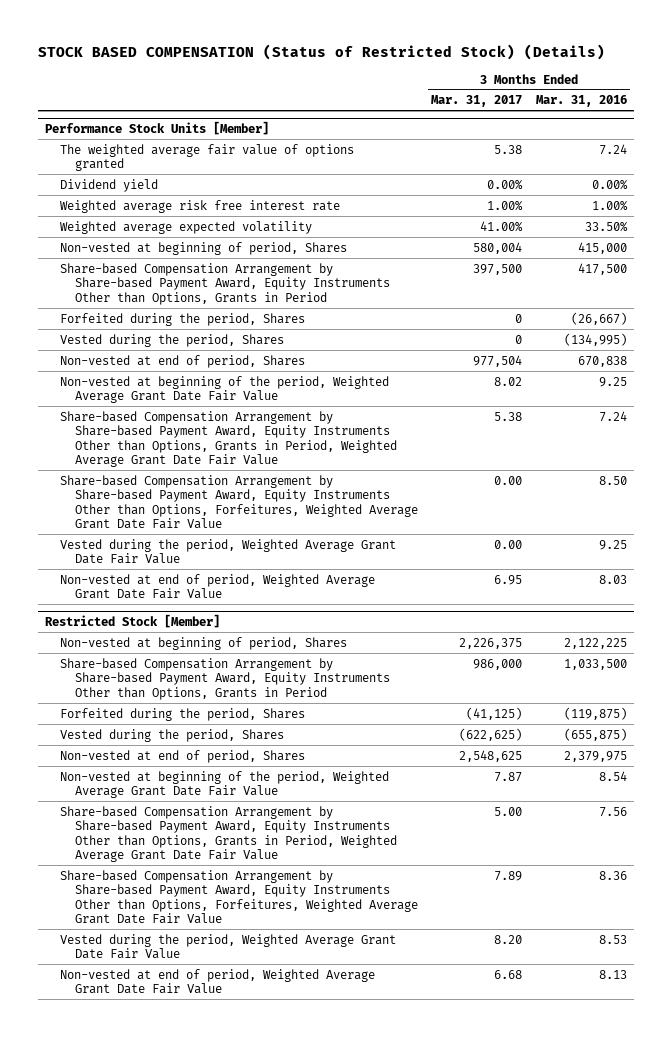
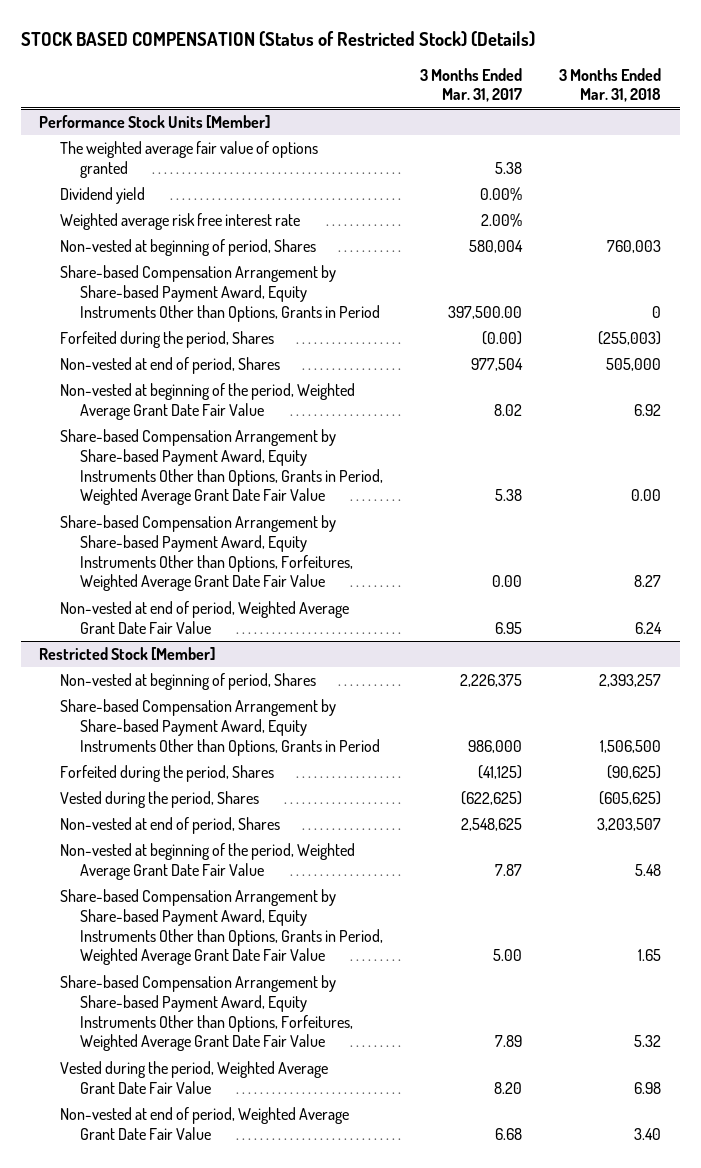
- | 3 Months Ended Mar. 31, 2017 | 3 Months Ended Mar. 31, 2016
+ | 3 Months Ended Mar. 31, 2017 | 3 Months Ended Mar. 31, 2018
@ Performance Stock Units [Member]
- Weighted average risk free interest rate | 1.00% | 1.00%
- Weighted average expected volatility | 41.00% | 33.50%
+ Weighted average risk free interest rate | 2.00% |
- Share-based Compensation Arrangement by Share-based Payment Award, Equity Instruments Other than Options, Grants in Period | 397,500 | 417,500
- Forfeited during the period, Shares | 0 | (26,667)
- Vested during the period, Shares | 0 | (134,995)
+ Share-based Compensation Arrangement by Share-based Payment Award, Equity Instruments Other than Options, Grants in Period | 397,500.00 | 0
+ Forfeited during the period, Shares | (0.00) | (255,003)
- Vested during the period, Weighted Average Grant Date Fair Value | 0.00 | 9.25

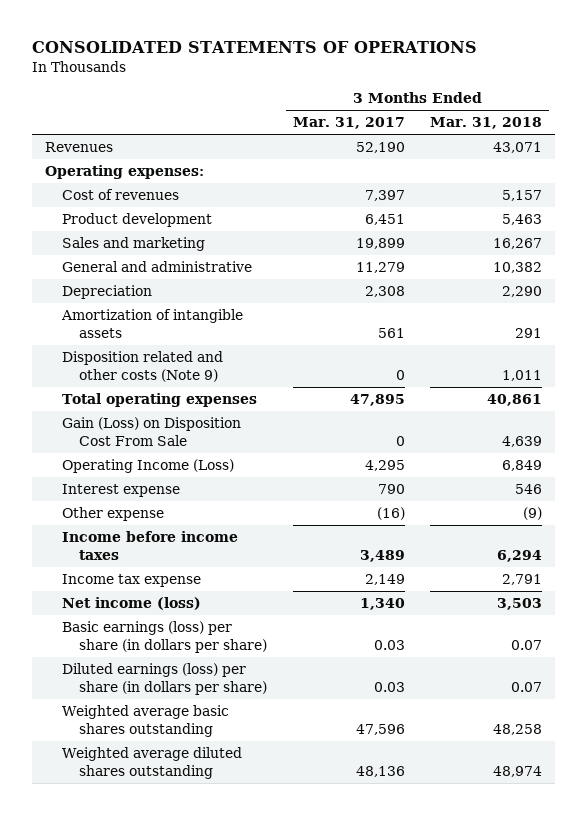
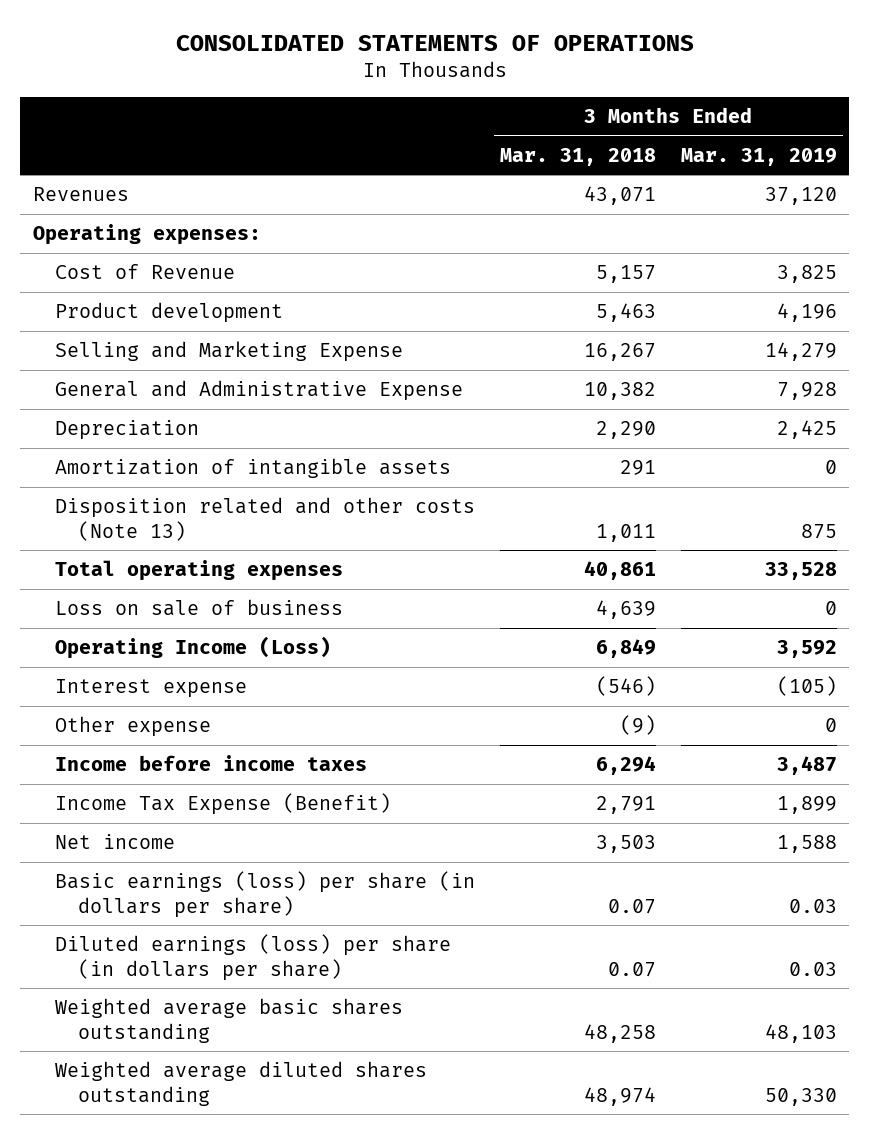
- | 3 Months Ended Mar. 31, 2017 | 3 Months Ended Mar. 31, 2018
+ | 3 Months Ended Mar. 31, 2018 | 3 Months Ended Mar. 31, 2019
- Cost of revenues | 7,397 | 5,157
+ Cost of Revenue | 5,157 | 3,825
- Sales and marketing | 19,899 | 16,267
- General and administrative | 11,279 | 10,382
+ Selling and Marketing Expense | 16,267 | 14,279
+ General and Administrative Expense | 10,382 | 7,928
- Disposition related and other costs (Note 9) | 0 | 1,011
+ Disposition related and other costs (Note 13) | 1,011 | 875
- Gain (Loss) on Disposition Cost From Sale | 0 | 4,639
+ Loss on sale of business | 4,639 | 0
- Interest expense | 790 | 546
+ Interest expense | (546) | (105)
- Income tax expense | 2,149 | 2,791
- Net income (loss) | 1,340 | 3,503
+ Income Tax Expense (Benefit) | 2,791 | 1,899
+ Net income | 3,503 | 1,588

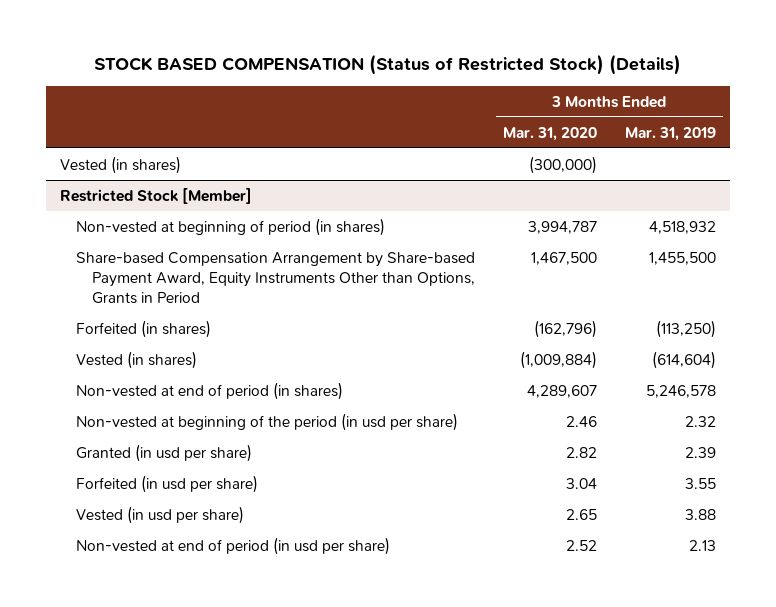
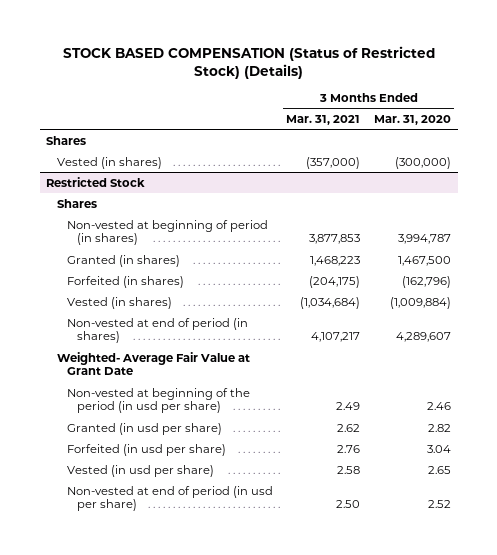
- | 3 Months Ended Mar. 31, 2020 | 3 Months Ended Mar. 31, 2019
+ | 3 Months Ended Mar. 31, 2021 | 3 Months Ended Mar. 31, 2020
+ Shares
- Restricted Stock [Member]
+ Restricted Stock
+ Shares
- Share-based Compensation Arrangement by Share-based Payment Award, Equity Instruments Other than Options, Grants in Period | 1,467,500 | 1,455,500
+ Granted (in shares) | 1,468,223 | 1,467,500
+ Weighted- Average Fair Value at Grant Date

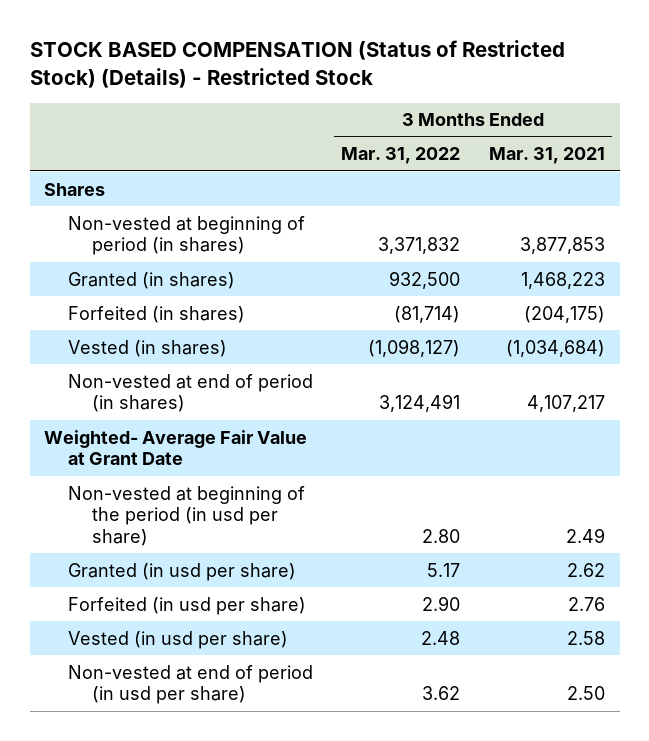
- STOCK BASED COMPENSATION (Status of Restricted Stock) (Details)
+ STOCK BASED COMPENSATION (Status of Restricted Stock) (Details) - Restricted Stock
- | 3 Months Ended Mar. 31, 2021 | 3 Months Ended Mar. 31, 2020
+ | 3 Months Ended Mar. 31, 2022 | 3 Months Ended Mar. 31, 2021
- Vested (in shares) | (357,000) | (300,000)
- Restricted Stock
- Shares

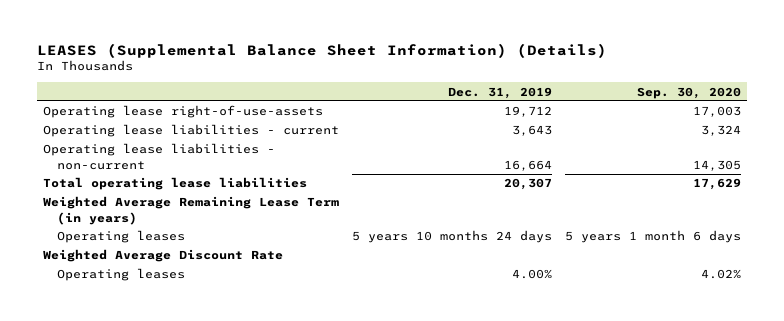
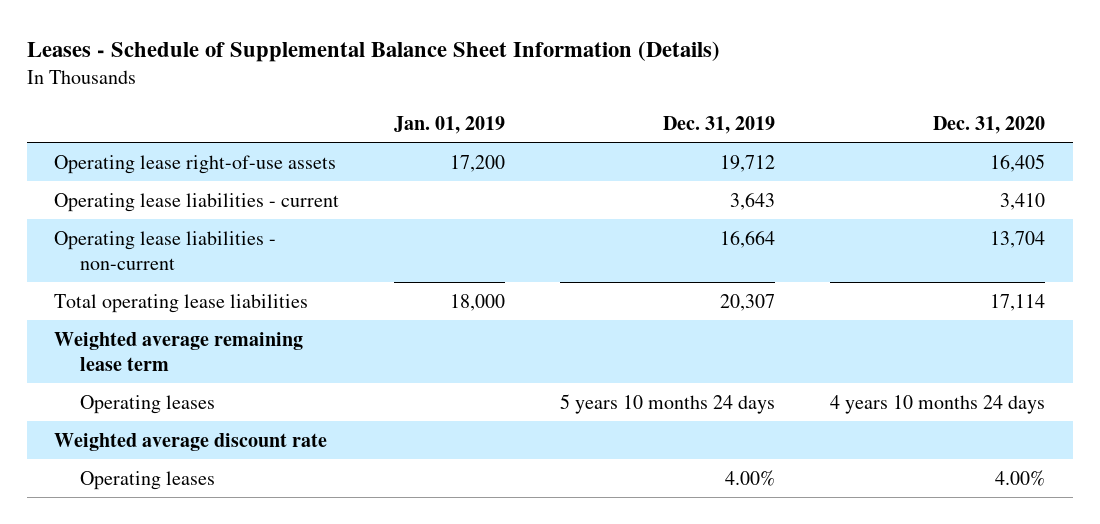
- LEASES (Supplemental Balance Sheet Information) (Details)
+ Leases - Schedule of Supplemental Balance Sheet Information (Details)
- | Dec. 31, 2019 | Sep. 30, 2020
+ | Jan. 01, 2019 | Dec. 31, 2019 | Dec. 31, 2020
- Operating lease right-of-use-assets | 19,712 | 17,003
+ Operating lease right-of-use assets | 17,200 | 19,712 | 16,405
- Weighted Average Remaining Lease Term (in years)
+ Weighted average remaining lease term
- Weighted Average Discount Rate
+ Weighted average discount rate

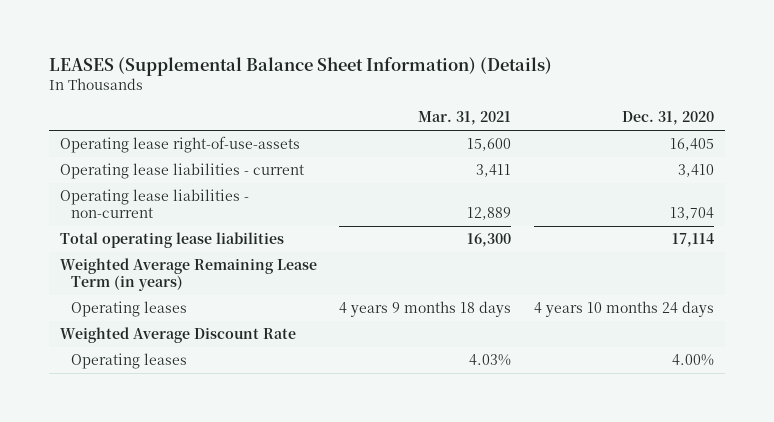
- Leases - Schedule of Supplemental Balance Sheet Information (Details)
+ LEASES (Supplemental Balance Sheet Information) (Details)
- | Jan. 01, 2019 | Dec. 31, 2019 | Dec. 31, 2020
+ | Mar. 31, 2021 | Dec. 31, 2020
- Operating lease right-of-use assets | 17,200 | 19,712 | 16,405
+ Operating lease right-of-use-assets | 15,600 | 16,405
- Weighted average remaining lease term
+ Weighted Average Remaining Lease Term (in years)
- Weighted average discount rate
+ Weighted Average Discount Rate

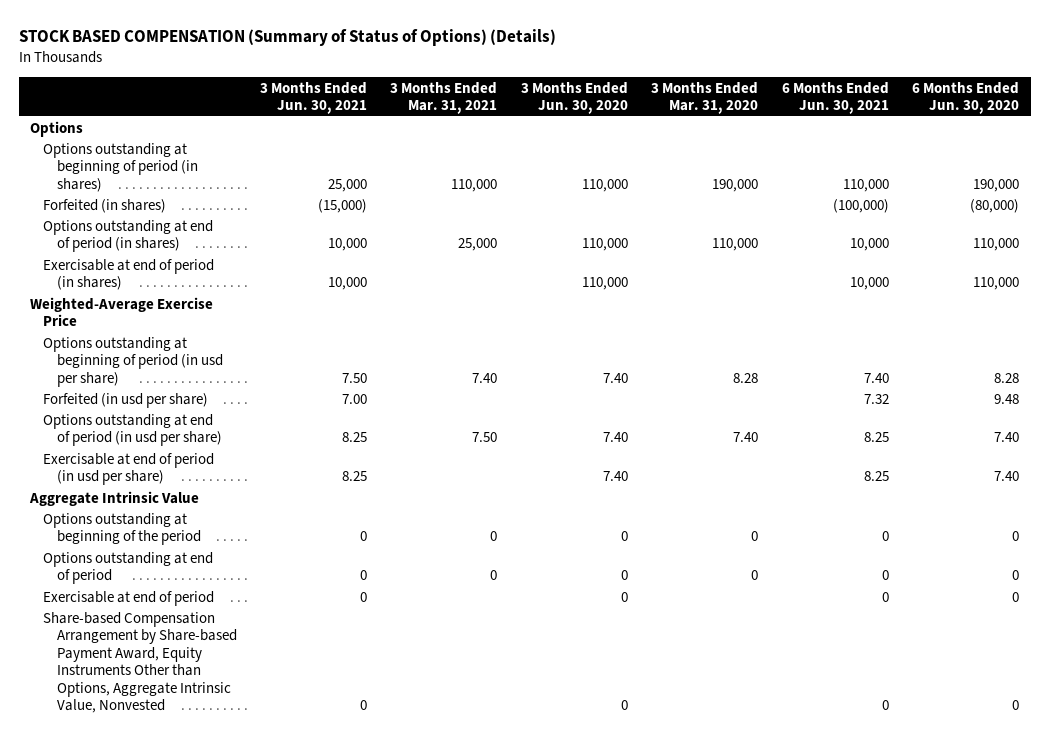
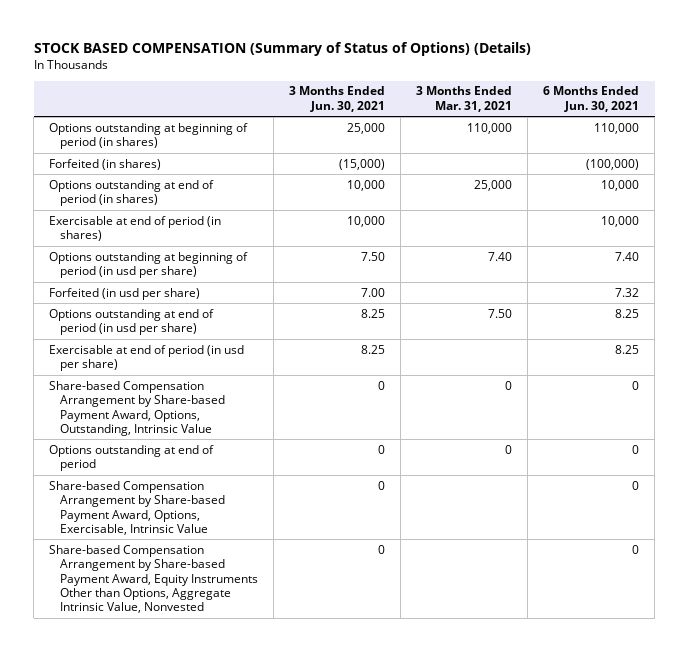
- | 3 Months Ended Jun. 30, 2021 | 3 Months Ended Mar. 31, 2021 | 3 Months Ended Jun. 30, 2020 | 3 Months Ended Mar. 31, 2020 | 6 Months Ended Jun. 30, 2021 | 6 Months Ended Jun. 30, 2020
+ | 3 Months Ended Jun. 30, 2021 | 3 Months Ended Mar. 31, 2021 | 6 Months Ended Jun. 30, 2021
- Options
- Weighted-Average Exercise Price
- Aggregate Intrinsic Value
- Options outstanding at beginning of the period | 0 | 0 | 0 | 0 | 0 | 0
+ Share-based Compensation Arrangement by Share-based Payment Award, Options, Outstanding, Intrinsic Value | 0 | 0 | 0
- Exercisable at end of period | 0 | | 0 | | 0 | 0
+ Share-based Compensation Arrangement by Share-based Payment Award, Options, Exercisable, Intrinsic Value | 0 | | 0

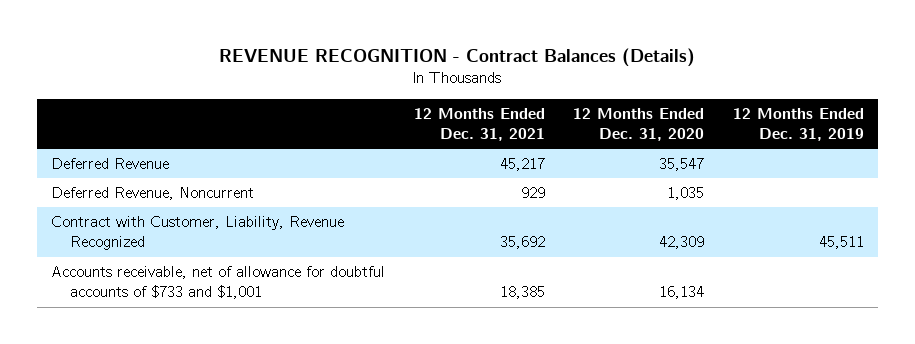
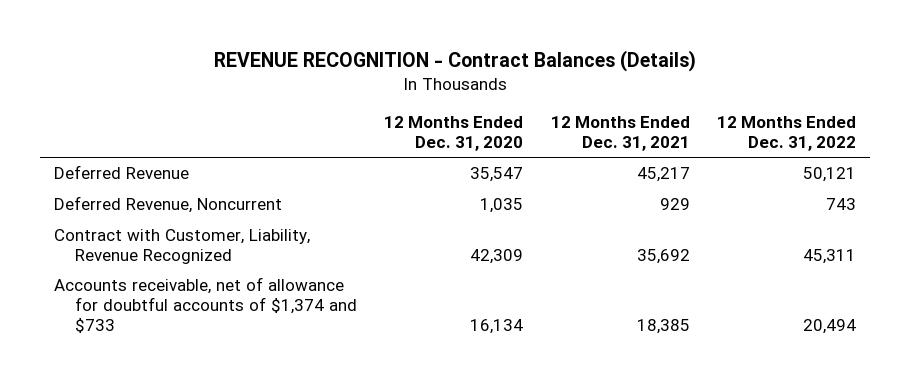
- | 12 Months Ended Dec. 31, 2021 | 12 Months Ended Dec. 31, 2020 | 12 Months Ended Dec. 31, 2019
+ | 12 Months Ended Dec. 31, 2020 | 12 Months Ended Dec. 31, 2021 | 12 Months Ended Dec. 31, 2022
- Accounts receivable, net of allowance for doubtful accounts of $733 and $1,001 | 18,385 | 16,134 |
+ Accounts receivable, net of allowance for doubtful accounts of $1,374 and $733 | 16,134 | 18,385 | 20,494

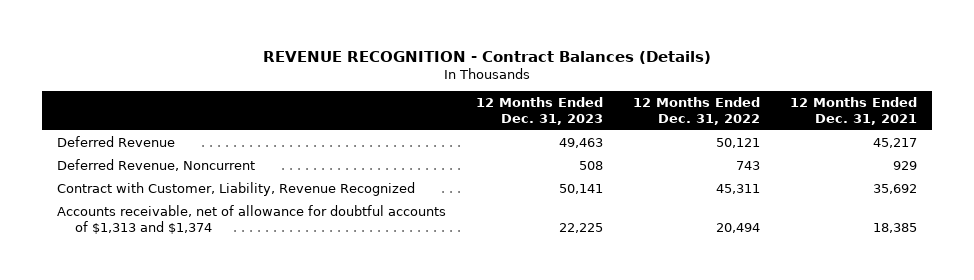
- | 12 Months Ended Dec. 31, 2020 | 12 Months Ended Dec. 31, 2021 | 12 Months Ended Dec. 31, 2022
+ | 12 Months Ended Dec. 31, 2023 | 12 Months Ended Dec. 31, 2022 | 12 Months Ended Dec. 31, 2021
- Accounts receivable, net of allowance for doubtful accounts of $1,374 and $733 | 16,134 | 18,385 | 20,494
+ Accounts receivable, net of allowance for doubtful accounts of $1,313 and $1,374 | 22,225 | 20,494 | 18,385

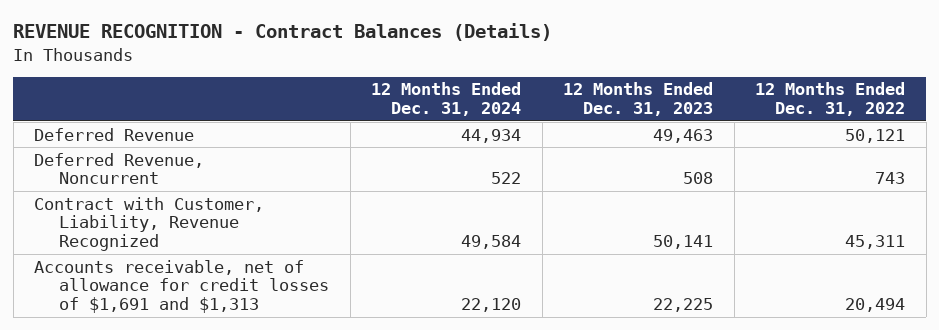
- | 12 Months Ended Dec. 31, 2023 | 12 Months Ended Dec. 31, 2022 | 12 Months Ended Dec. 31, 2021
+ | 12 Months Ended Dec. 31, 2024 | 12 Months Ended Dec. 31, 2023 | 12 Months Ended Dec. 31, 2022
- Accounts receivable, net of allowance for doubtful accounts of $1,313 and $1,374 | 22,225 | 20,494 | 18,385
+ Accounts receivable, net of allowance for credit losses of $1,691 and $1,313 | 22,120 | 22,225 | 20,494

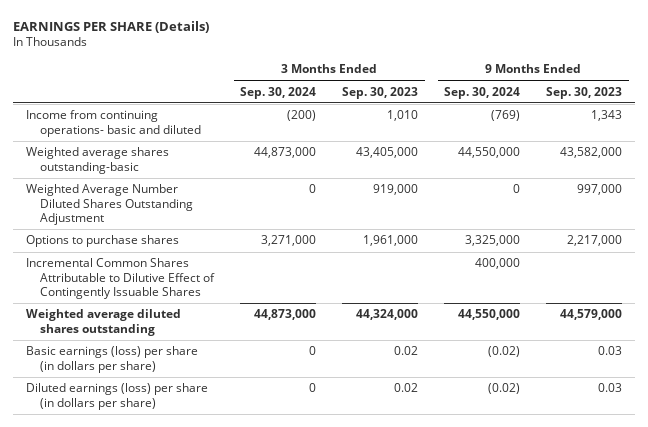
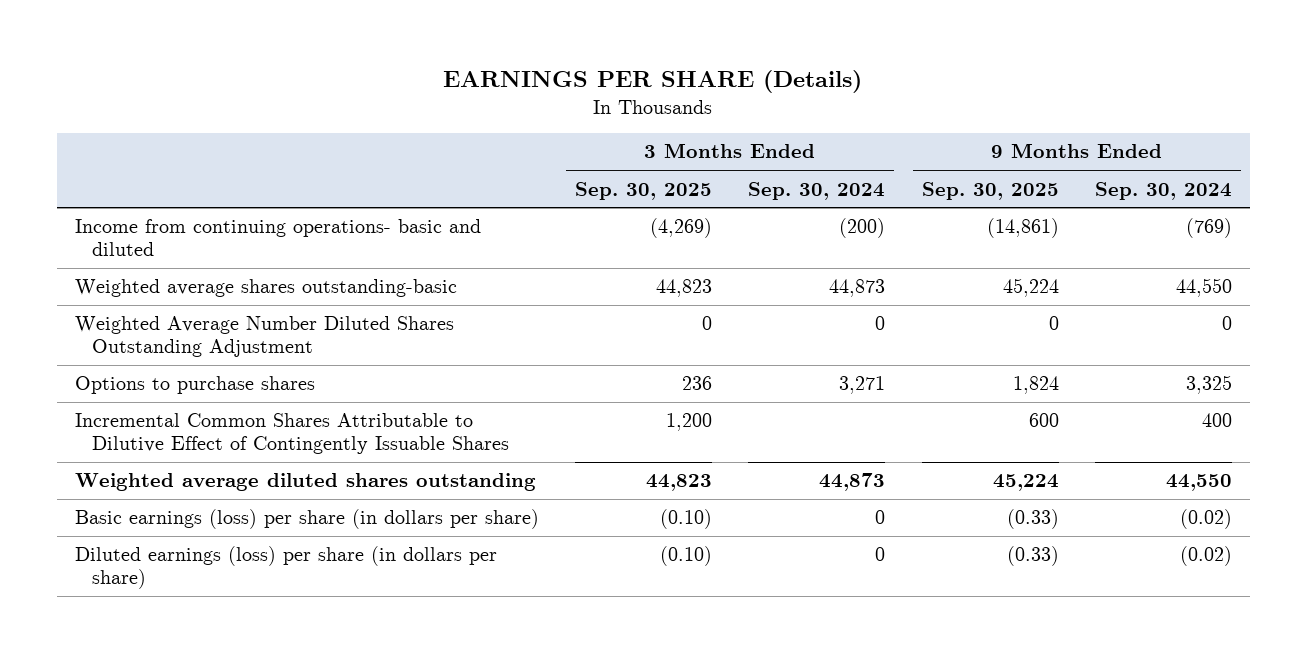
- | 3 Months Ended Sep. 30, 2024 | 3 Months Ended Sep. 30, 2023 | 9 Months Ended Sep. 30, 2024 | 9 Months Ended Sep. 30, 2023
+ | 3 Months Ended Sep. 30, 2025 | 3 Months Ended Sep. 30, 2024 | 9 Months Ended Sep. 30, 2025 | 9 Months Ended Sep. 30, 2024
- Weighted average shares outstanding-basic | 44,873,000 | 43,405,000 | 44,550,000 | 43,582,000
+ Weighted average shares outstanding-basic | 44,823 | 44,873 | 45,224 | 44,550
- Options to purchase shares | 3,271,000 | 1,961,000 | 3,325,000 | 2,217,000
- Incremental Common Shares Attributable to Dilutive Effect of Contingently Issuable Shares | | | 400,000 |
- Weighted average diluted shares outstanding | 44,873,000 | 44,324,000 | 44,550,000 | 44,579,000
+ Options to purchase shares | 236 | 3,271 | 1,824 | 3,325
+ Incremental Common Shares Attributable to Dilutive Effect of Contingently Issuable Shares | 1,200 | | 600 | 400
+ Weighted average diluted shares outstanding | 44,823 | 44,873 | 45,224 | 44,550

